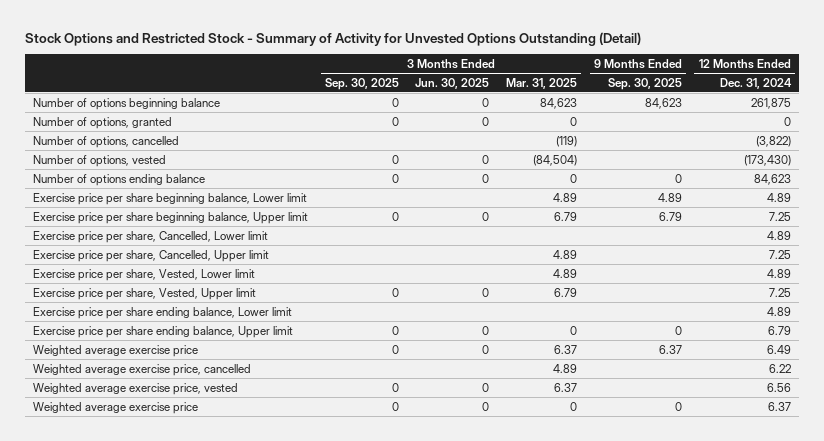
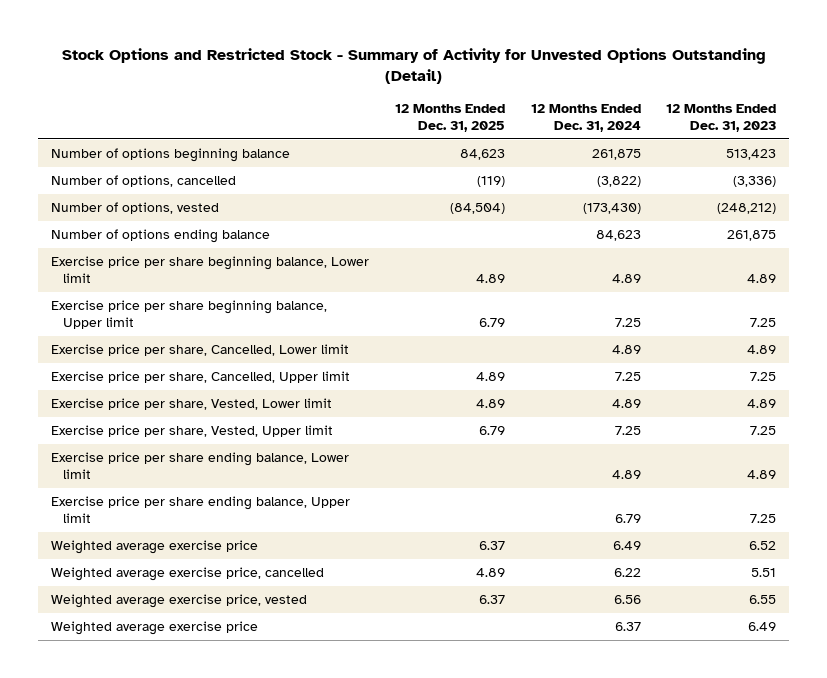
- | 3 Months Ended Sep. 30, 2025 | 3 Months Ended Jun. 30, 2025 | 3 Months Ended Mar. 31, 2025 | 9 Months Ended Sep. 30, 2025 | 12 Months Ended Dec. 31, 2024
+ | 12 Months Ended Dec. 31, 2025 | 12 Months Ended Dec. 31, 2024 | 12 Months Ended Dec. 31, 2023
- Number of options, granted | 0 | 0 | 0 | | 0

